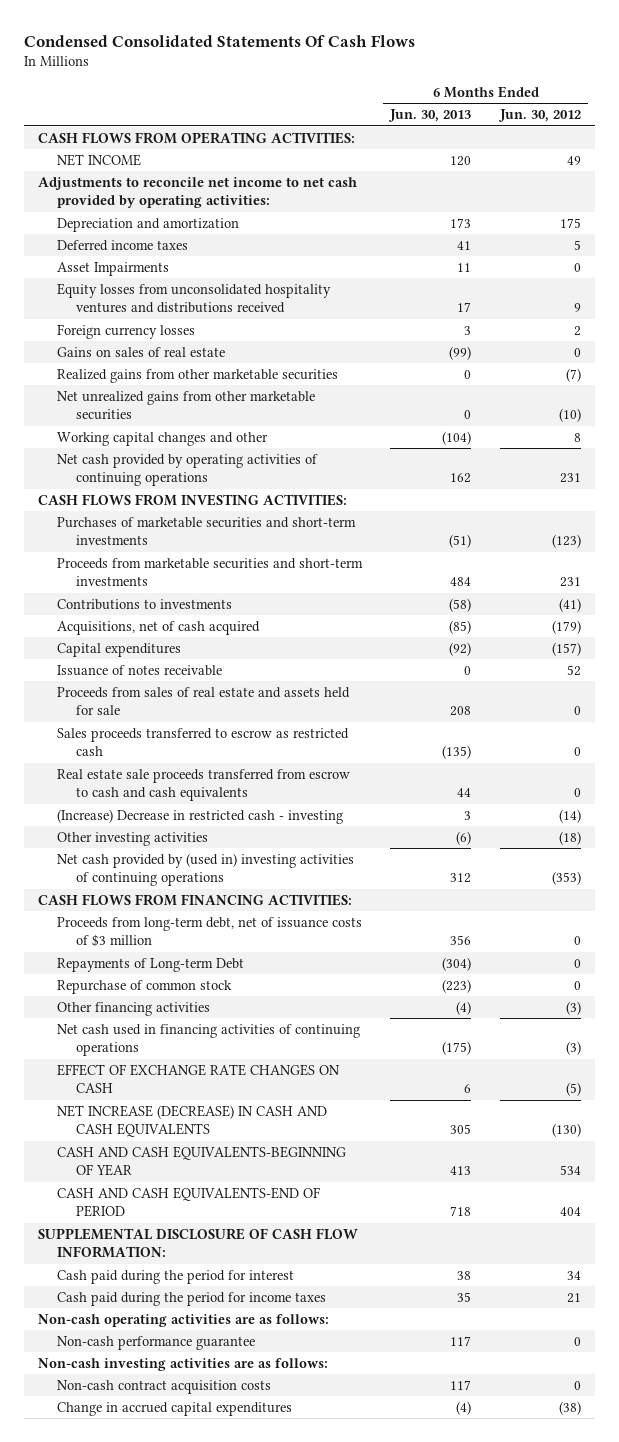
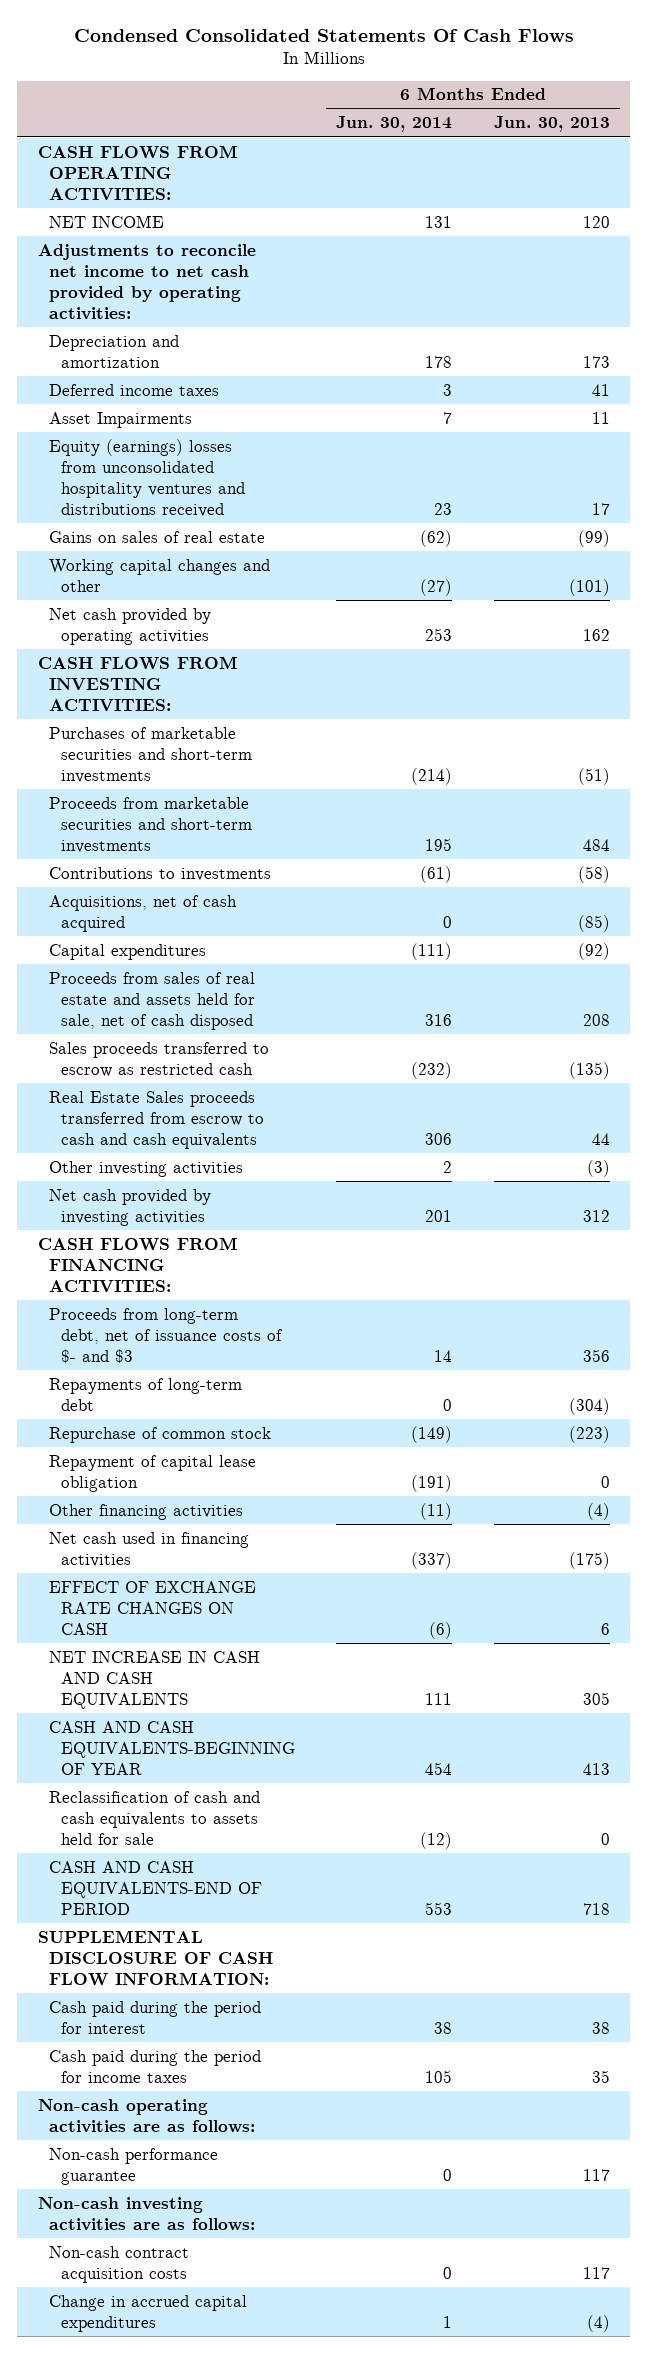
- | 6 Months Ended Jun. 30, 2013 | 6 Months Ended Jun. 30, 2012
+ | 6 Months Ended Jun. 30, 2014 | 6 Months Ended Jun. 30, 2013
- Equity losses from unconsolidated hospitality ventures and distributions received | 17 | 9
- Foreign currency losses | 3 | 2
+ Equity (earnings) losses from unconsolidated hospitality ventures and distributions received | 23 | 17
- Realized gains from other marketable securities | 0 | (7)
- Net unrealized gains from other marketable securities | 0 | (10)
- Working capital changes and other | (104) | 8
- Net cash provided by operating activities of continuing operations | 162 | 231
+ Working capital changes and other | (27) | (101)
+ Net cash provided by operating activities | 253 | 162
- Issuance of notes receivable | 0 | 52
- Proceeds from sales of real estate and assets held for sale | 208 | 0
+ Proceeds from sales of real estate and assets held for sale, net of cash disposed | 316 | 208
- Real estate sale proceeds transferred from escrow to cash and cash equivalents | 44 | 0
- (Increase) Decrease in restricted cash - investing | 3 | (14)
- Other investing activities | (6) | (18)
- Net cash provided by (used in) investing activities of continuing operations | 312 | (353)
+ Real Estate Sales proceeds transferred from escrow to cash and cash equivalents | 306 | 44
+ Other investing activities | 2 | (3)
+ Net cash provided by investing activities | 201 | 312
- Proceeds from long-term debt, net of issuance costs of $3 million | 356 | 0
- Repayments of Long-term Debt | (304) | 0
+ Proceeds from long-term debt, net of issuance costs of $- and $3 | 14 | 356
+ Repayments of long-term debt | 0 | (304)
+ Repayment of capital lease obligation | (191) | 0
- Net cash used in financing activities of continuing operations | (175) | (3)
+ Net cash used in financing activities | (337) | (175)
- NET INCREASE (DECREASE) IN CASH AND CASH EQUIVALENTS | 305 | (130)
+ NET INCREASE IN CASH AND CASH EQUIVALENTS | 111 | 305
+ Reclassification of cash and cash equivalents to assets held for sale | (12) | 0

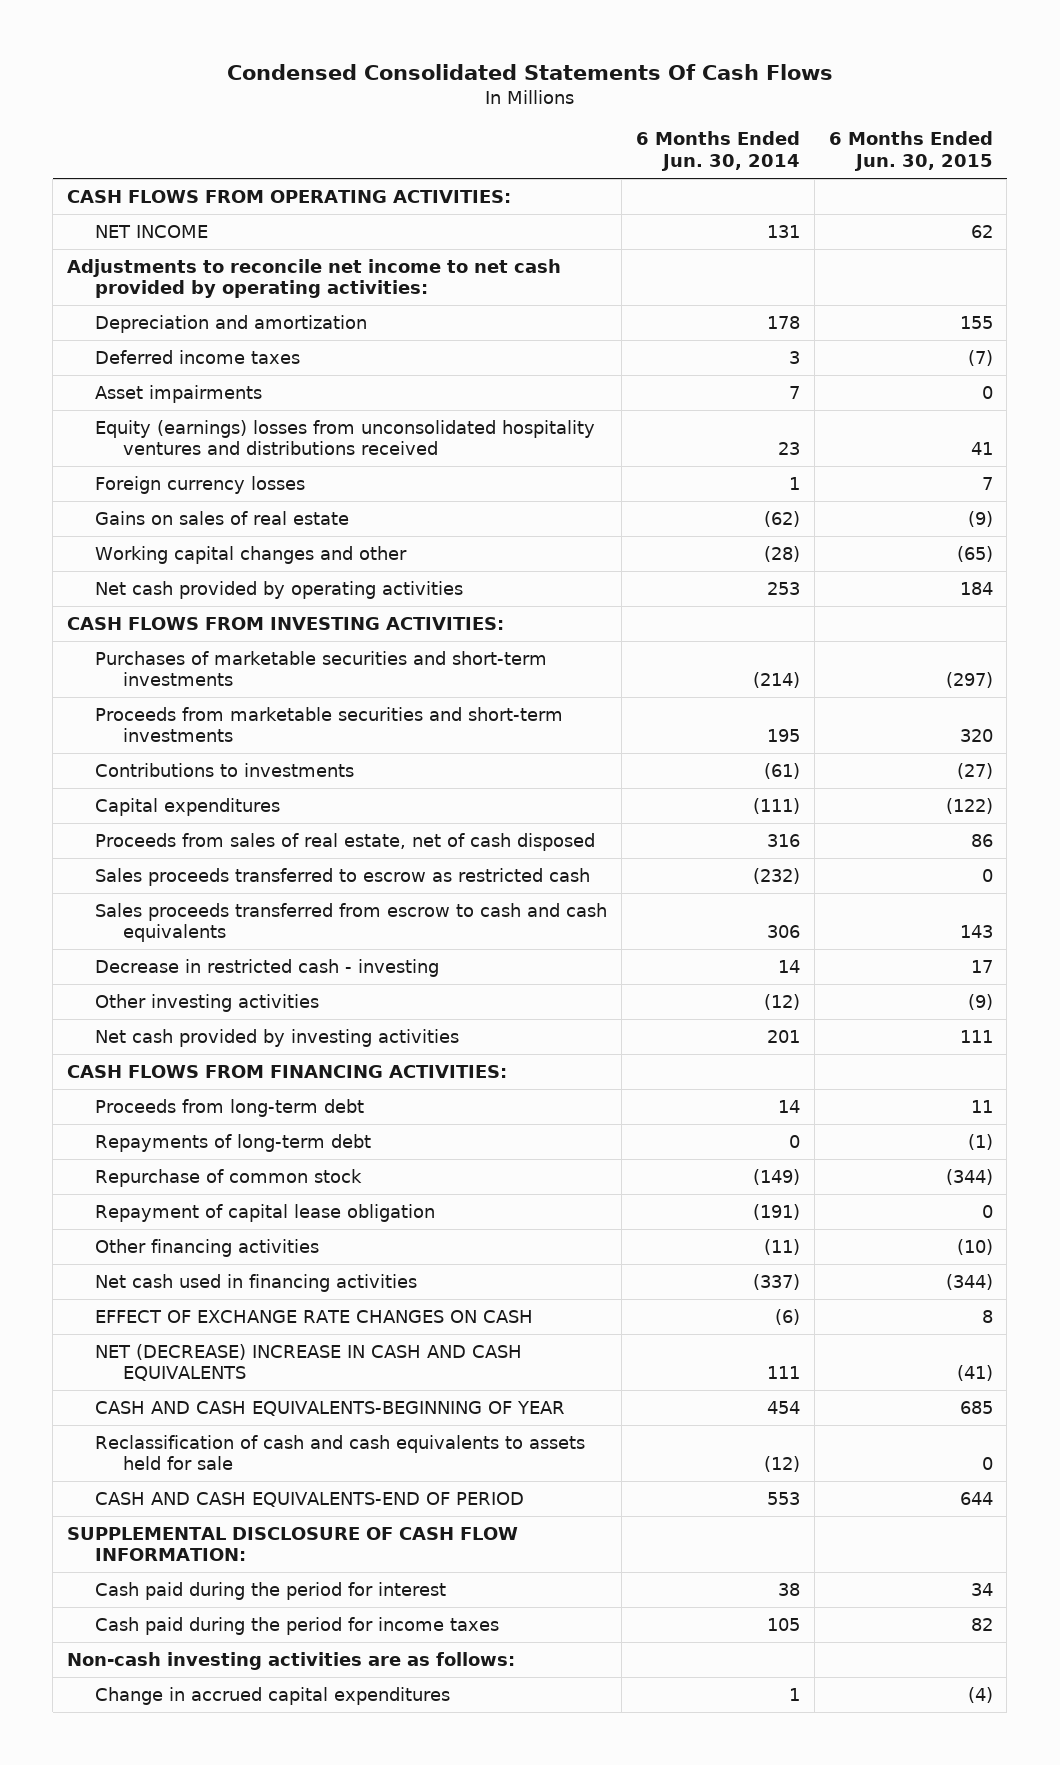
- | 6 Months Ended Jun. 30, 2014 | 6 Months Ended Jun. 30, 2013
+ | 6 Months Ended Jun. 30, 2014 | 6 Months Ended Jun. 30, 2015
- Asset Impairments | 7 | 11
+ Asset impairments | 7 | 0
+ Foreign currency losses | 1 | 7
- Working capital changes and other | (27) | (101)
+ Working capital changes and other | (28) | (65)
- Acquisitions, net of cash acquired | 0 | (85)
- Proceeds from sales of real estate and assets held for sale, net of cash disposed | 316 | 208
+ Proceeds from sales of real estate, net of cash disposed | 316 | 86
- Real Estate Sales proceeds transferred from escrow to cash and cash equivalents | 306 | 44
- Other investing activities | 2 | (3)
+ Sales proceeds transferred from escrow to cash and cash equivalents | 306 | 143
+ Decrease in restricted cash - investing | 14 | 17
+ Other investing activities | (12) | (9)
- Proceeds from long-term debt, net of issuance costs of $- and $3 | 14 | 356
+ Proceeds from long-term debt | 14 | 11
- NET INCREASE IN CASH AND CASH EQUIVALENTS | 111 | 305
+ NET (DECREASE) INCREASE IN CASH AND CASH EQUIVALENTS | 111 | (41)
- Non-cash operating activities are as follows:
- Non-cash performance guarantee | 0 | 117
- Non-cash contract acquisition costs | 0 | 117

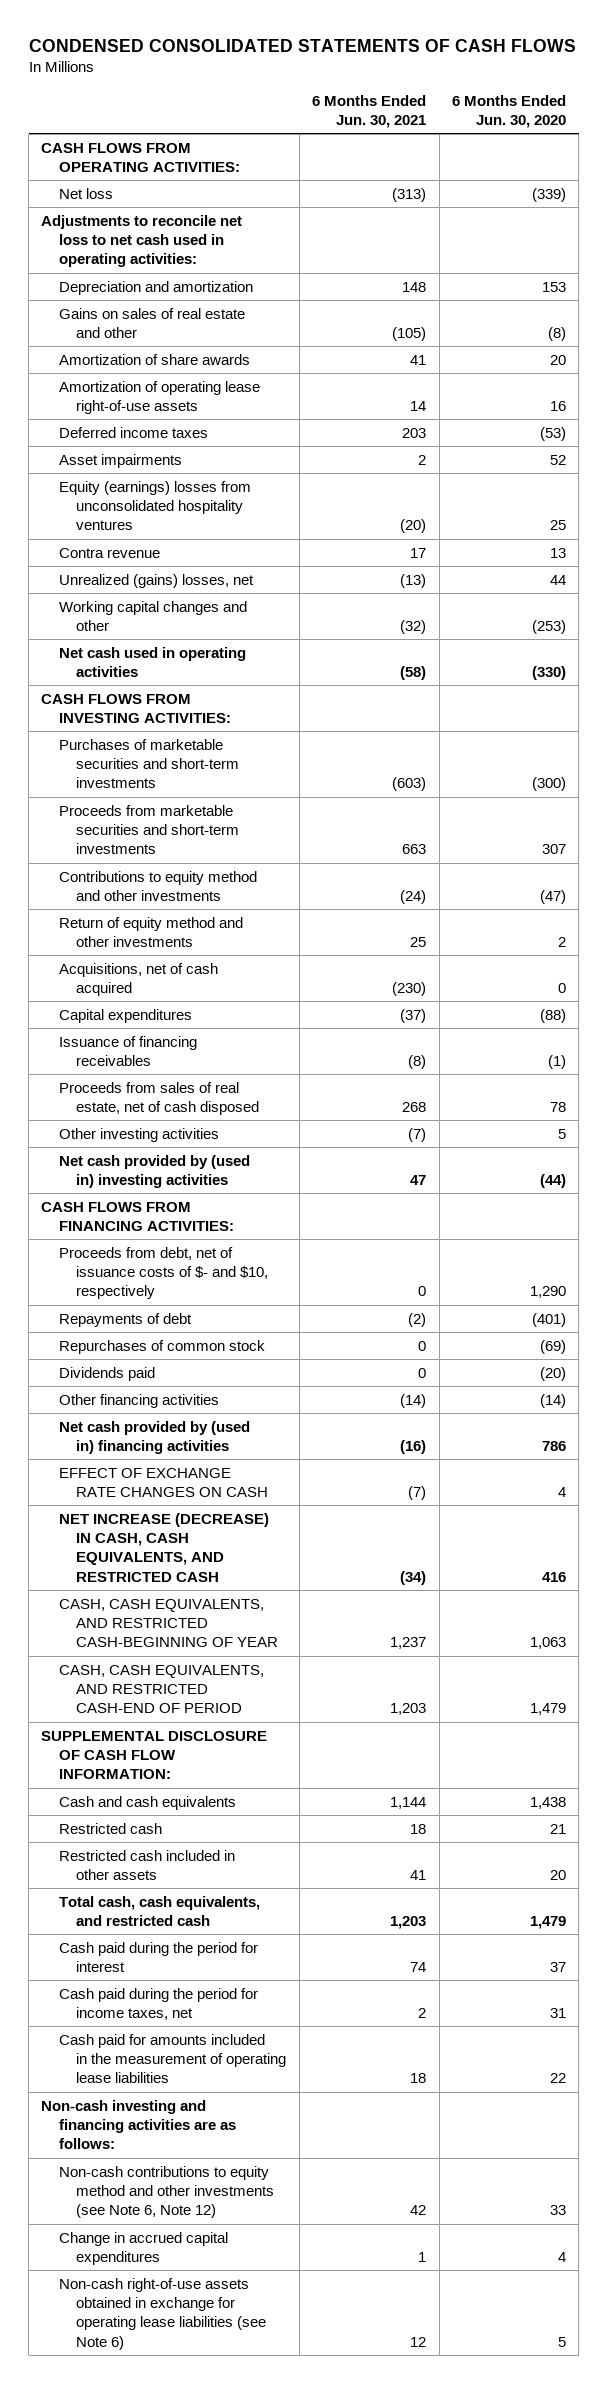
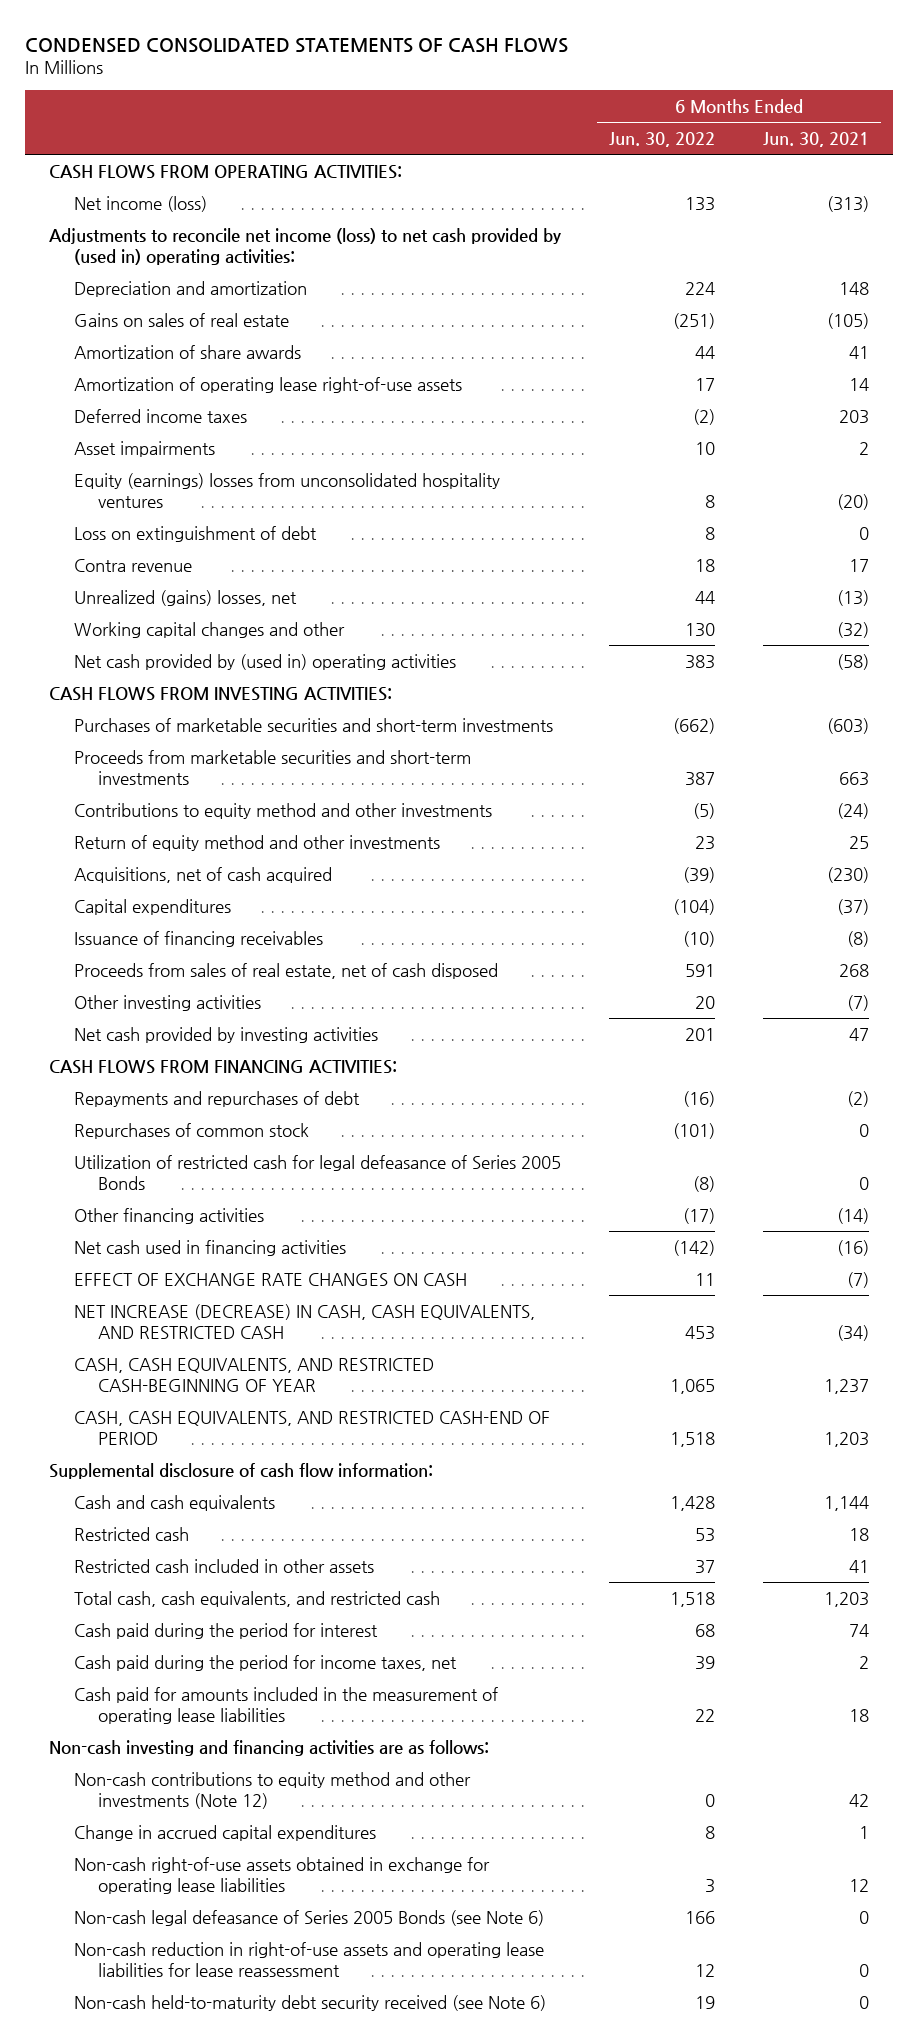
- | 6 Months Ended Jun. 30, 2021 | 6 Months Ended Jun. 30, 2020
+ | 6 Months Ended Jun. 30, 2022 | 6 Months Ended Jun. 30, 2021
- Net loss | (313) | (339)
- Adjustments to reconcile net loss to net cash used in operating activities:
+ Net income (loss) | 133 | (313)
+ Adjustments to reconcile net income (loss) to net cash provided by (used in) operating activities:
- Gains on sales of real estate and other | (105) | (8)
+ Gains on sales of real estate | (251) | (105)
+ Loss on extinguishment of debt | 8 | 0
- Net cash used in operating activities | (58) | (330)
+ Net cash provided by (used in) operating activities | 383 | (58)
- Net cash provided by (used in) investing activities | 47 | (44)
+ Net cash provided by investing activities | 201 | 47
- Proceeds from debt, net of issuance costs of $- and $10, respectively | 0 | 1,290
- Repayments of debt | (2) | (401)
+ Repayments and repurchases of debt | (16) | (2)
- Dividends paid | 0 | (20)
+ Utilization of restricted cash for legal defeasance of Series 2005 Bonds | (8) | 0
- Net cash provided by (used in) financing activities | (16) | 786
+ Net cash used in financing activities | (142) | (16)
- SUPPLEMENTAL DISCLOSURE OF CASH FLOW INFORMATION:
+ Supplemental disclosure of cash flow information:
- Non-cash contributions to equity method and other investments (see Note 6, Note 12) | 42 | 33
+ Non-cash contributions to equity method and other investments (Note 12) | 0 | 42
- Non-cash right-of-use assets obtained in exchange for operating lease liabilities (see Note 6) | 12 | 5
+ Non-cash right-of-use assets obtained in exchange for operating lease liabilities | 3 | 12
+ Non-cash legal defeasance of Series 2005 Bonds (see Note 6) | 166 | 0
+ Non-cash reduction in right-of-use assets and operating lease liabilities for lease reassessment | 12 | 0
+ Non-cash held-to-maturity debt security received (see Note 6) | 19 | 0

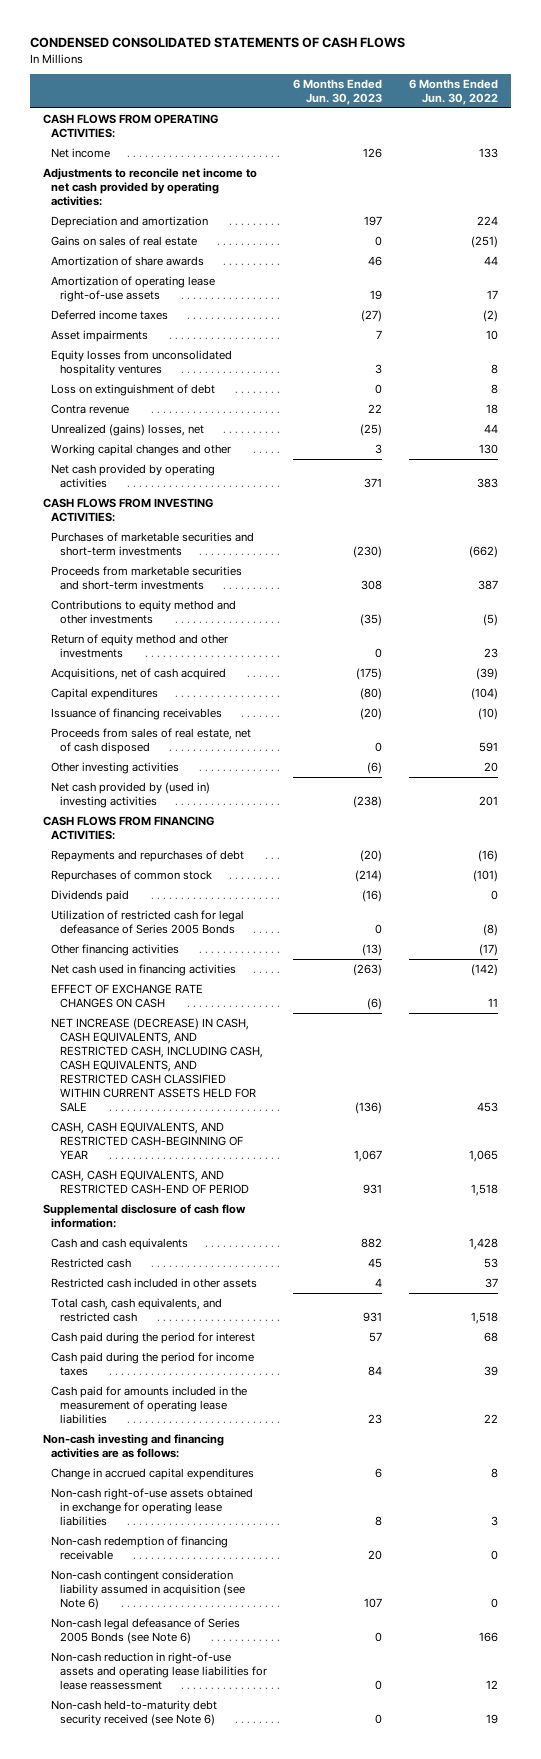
- | 6 Months Ended Jun. 30, 2022 | 6 Months Ended Jun. 30, 2021
+ | 6 Months Ended Jun. 30, 2023 | 6 Months Ended Jun. 30, 2022
- Net income (loss) | 133 | (313)
- Adjustments to reconcile net income (loss) to net cash provided by (used in) operating activities:
+ Net income | 126 | 133
+ Adjustments to reconcile net income to net cash provided by operating activities:
- Equity (earnings) losses from unconsolidated hospitality ventures | 8 | (20)
+ Equity losses from unconsolidated hospitality ventures | 3 | 8
- Net cash provided by (used in) operating activities | 383 | (58)
+ Net cash provided by operating activities | 371 | 383
- Net cash provided by investing activities | 201 | 47
+ Net cash provided by (used in) investing activities | (238) | 201
+ Dividends paid | (16) | 0
- NET INCREASE (DECREASE) IN CASH, CASH EQUIVALENTS, AND RESTRICTED CASH | 453 | (34)
+ NET INCREASE (DECREASE) IN CASH, CASH EQUIVALENTS, AND RESTRICTED CASH, INCLUDING CASH, CASH EQUIVALENTS, AND RESTRICTED CASH CLASSIFIED WITHIN CURRENT ASSETS HELD FOR SALE | (136) | 453
- Cash paid during the period for income taxes, net | 39 | 2
+ Cash paid during the period for income taxes | 84 | 39
- Non-cash contributions to equity method and other investments (Note 12) | 0 | 42
+ Non-cash redemption of financing receivable | 20 | 0
+ Non-cash contingent consideration liability assumed in acquisition (see Note 6) | 107 | 0

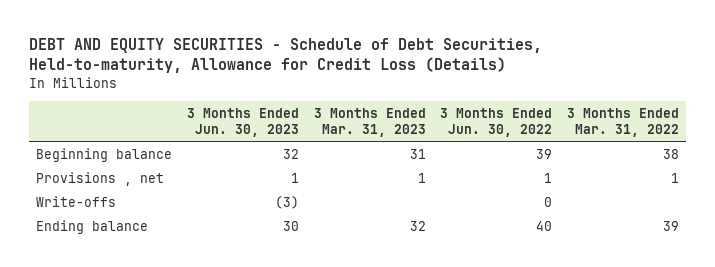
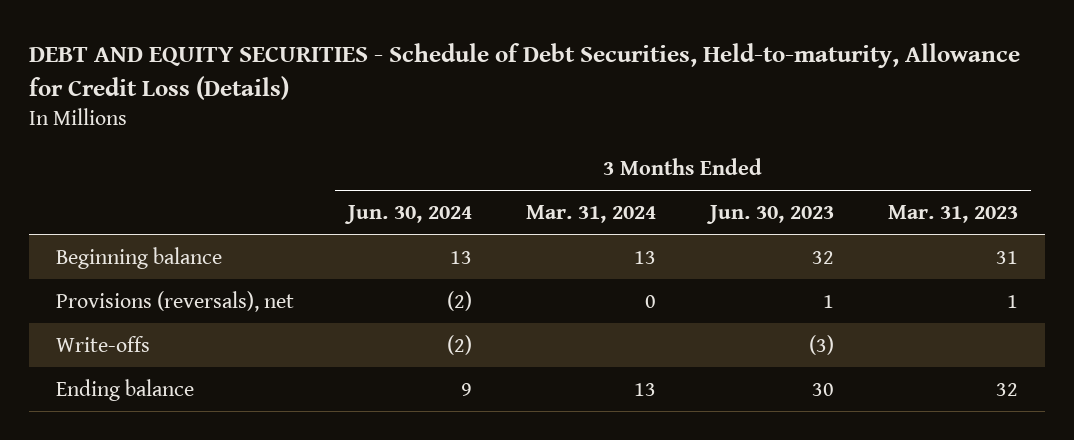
- | 3 Months Ended Jun. 30, 2023 | 3 Months Ended Mar. 31, 2023 | 3 Months Ended Jun. 30, 2022 | 3 Months Ended Mar. 31, 2022
+ | 3 Months Ended Jun. 30, 2024 | 3 Months Ended Mar. 31, 2024 | 3 Months Ended Jun. 30, 2023 | 3 Months Ended Mar. 31, 2023
- Provisions , net | 1 | 1 | 1 | 1
+ Provisions (reversals), net | (2) | 0 | 1 | 1

